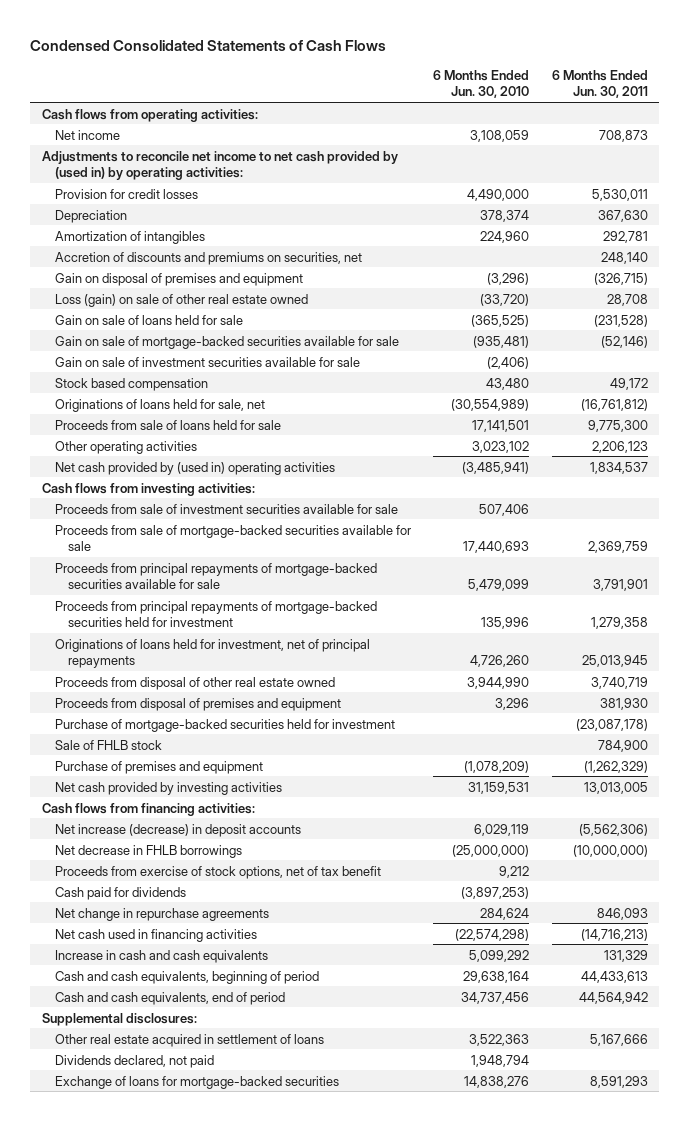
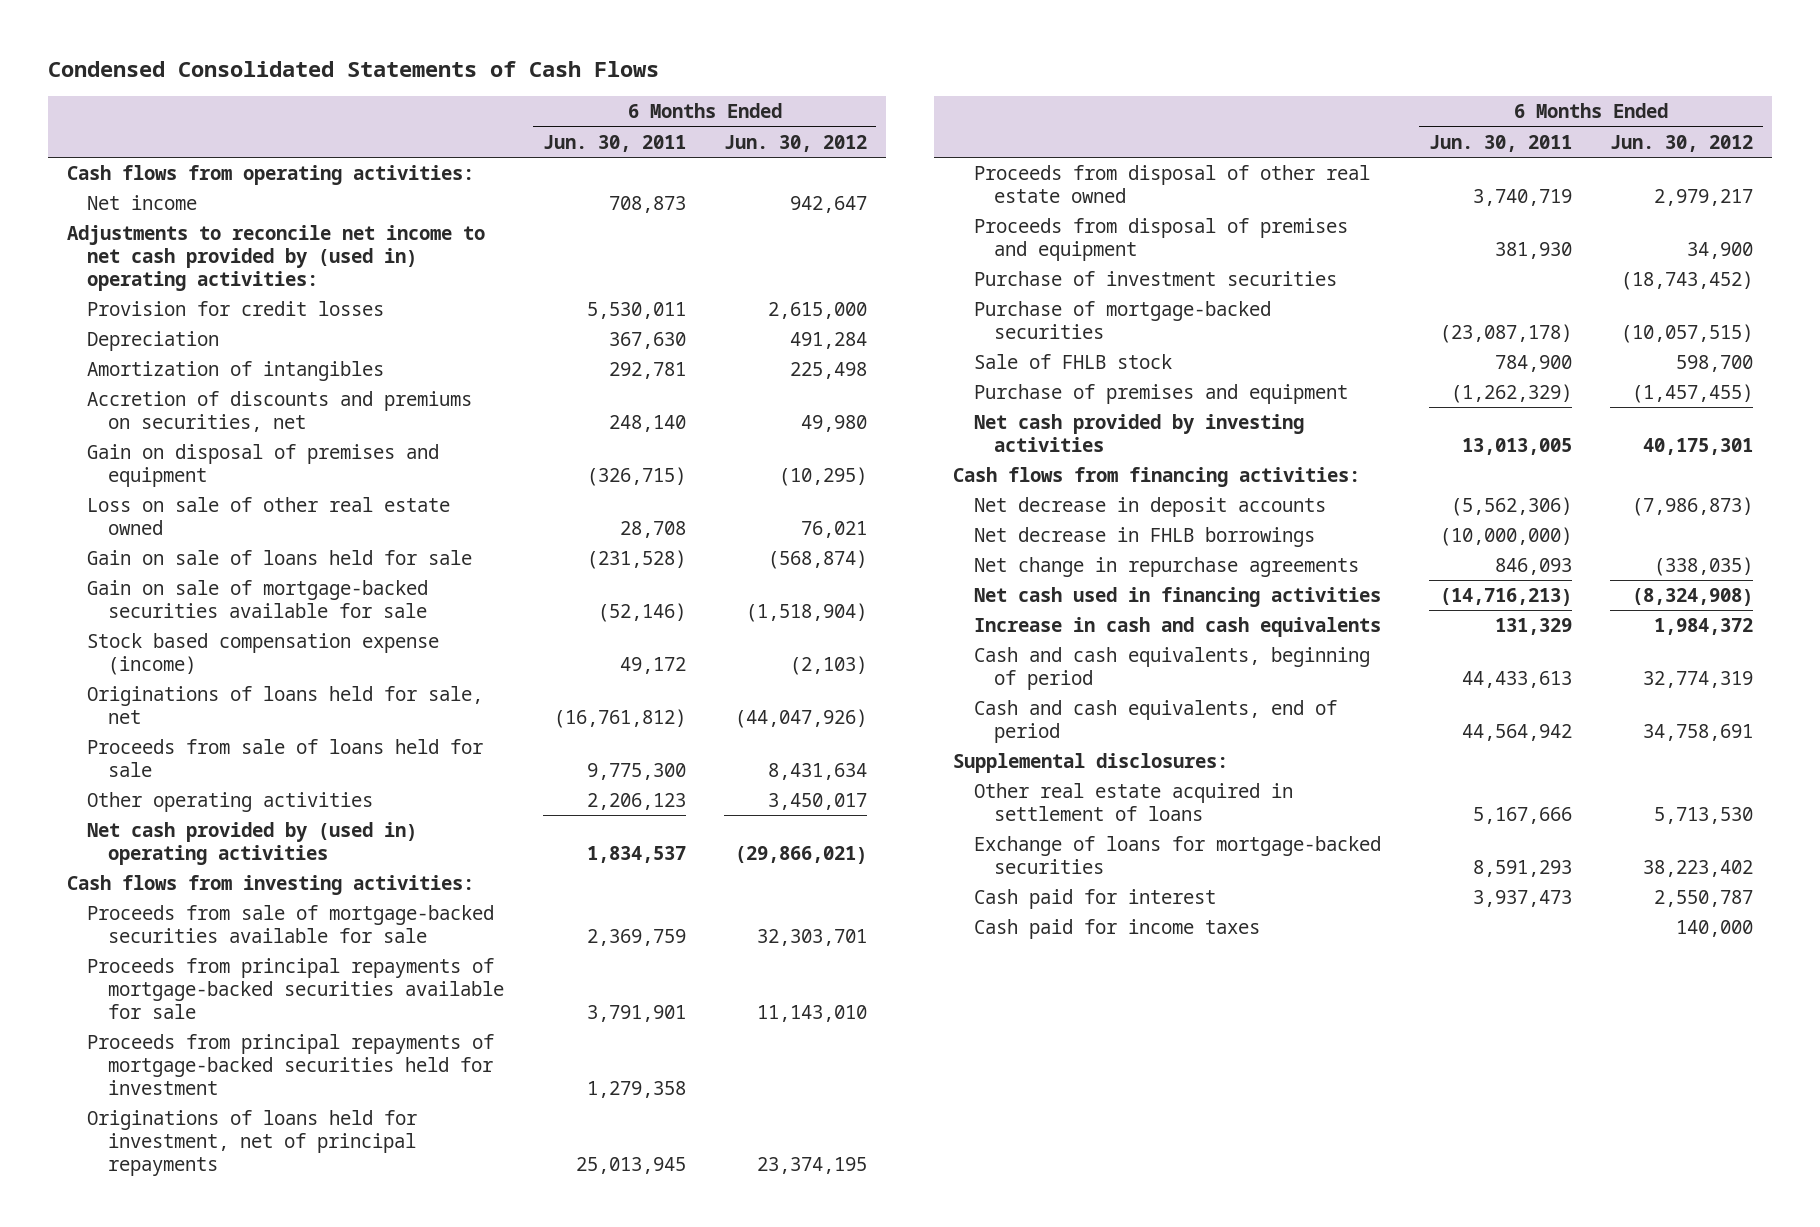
- | 6 Months Ended Jun. 30, 2010 | 6 Months Ended Jun. 30, 2011
+ | 6 Months Ended Jun. 30, 2011 | 6 Months Ended Jun. 30, 2012
- Adjustments to reconcile net income to net cash provided by (used in) by operating activities:
+ Adjustments to reconcile net income to net cash provided by (used in) operating activities:
- Loss (gain) on sale of other real estate owned | (33,720) | 28,708
+ Loss on sale of other real estate owned | 28,708 | 76,021
- Gain on sale of investment securities available for sale | (2,406) |
- Stock based compensation | 43,480 | 49,172
+ Stock based compensation expense (income) | 49,172 | (2,103)
- Proceeds from sale of investment securities available for sale | 507,406 |
- Purchase of mortgage-backed securities held for investment | | (23,087,178)
+ Purchase of investment securities | | (18,743,452)
+ Purchase of mortgage-backed securities | (23,087,178) | (10,057,515)
- Net increase (decrease) in deposit accounts | 6,029,119 | (5,562,306)
+ Net decrease in deposit accounts | (5,562,306) | (7,986,873)
- Proceeds from exercise of stock options, net of tax benefit | 9,212 |
- Cash paid for dividends | (3,897,253) |
- Dividends declared, not paid | 1,948,794 |
+ Cash paid for interest | 3,937,473 | 2,550,787
+ Cash paid for income taxes | | 140,000

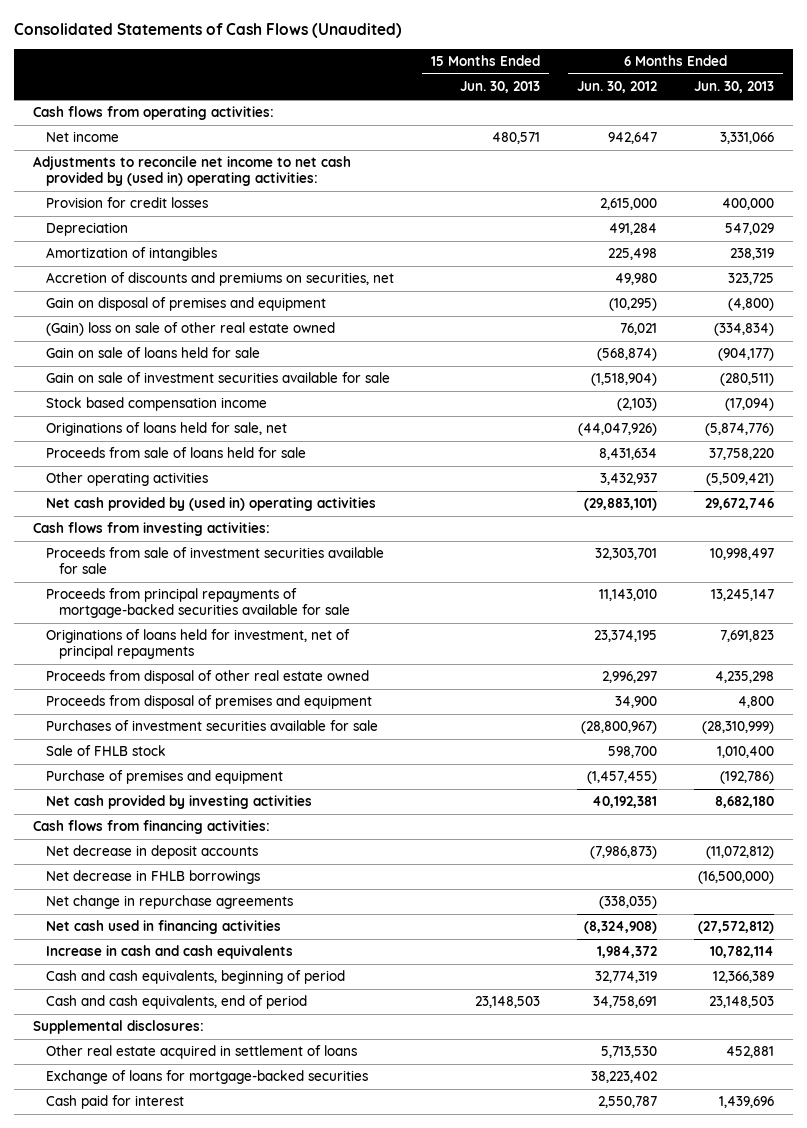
- Condensed Consolidated Statements of Cash Flows
+ Consolidated Statements of Cash Flows (Unaudited)
- | 6 Months Ended Jun. 30, 2011 | 6 Months Ended Jun. 30, 2012
+ | 15 Months Ended Jun. 30, 2013 | 6 Months Ended Jun. 30, 2012 | 6 Months Ended Jun. 30, 2013
- Loss on sale of other real estate owned | 28,708 | 76,021
+ (Gain) loss on sale of other real estate owned | | 76,021 | (334,834)
- Gain on sale of mortgage-backed securities available for sale | (52,146) | (1,518,904)
- Stock based compensation expense (income) | 49,172 | (2,103)
+ Gain on sale of investment securities available for sale | | (1,518,904) | (280,511)
+ Stock based compensation income | | (2,103) | (17,094)
- Other operating activities | 2,206,123 | 3,450,017
- Net cash provided by (used in) operating activities | 1,834,537 | (29,866,021)
+ Other operating activities | | 3,432,937 | (5,509,421)
+ Net cash provided by (used in) operating activities | | (29,883,101) | 29,672,746
- Proceeds from sale of mortgage-backed securities available for sale | 2,369,759 | 32,303,701
+ Proceeds from sale of investment securities available for sale | | 32,303,701 | 10,998,497
- Proceeds from principal repayments of mortgage-backed securities held for investment | 1,279,358 |
- Proceeds from disposal of other real estate owned | 3,740,719 | 2,979,217
+ Proceeds from disposal of other real estate owned | | 2,996,297 | 4,235,298
- Purchase of investment securities | | (18,743,452)
- Purchase of mortgage-backed securities | (23,087,178) | (10,057,515)
+ Purchases of investment securities available for sale | | (28,800,967) | (28,310,999)
- Net cash provided by investing activities | 13,013,005 | 40,175,301
+ Net cash provided by investing activities | | 40,192,381 | 8,682,180
- Cash paid for income taxes | | 140,000

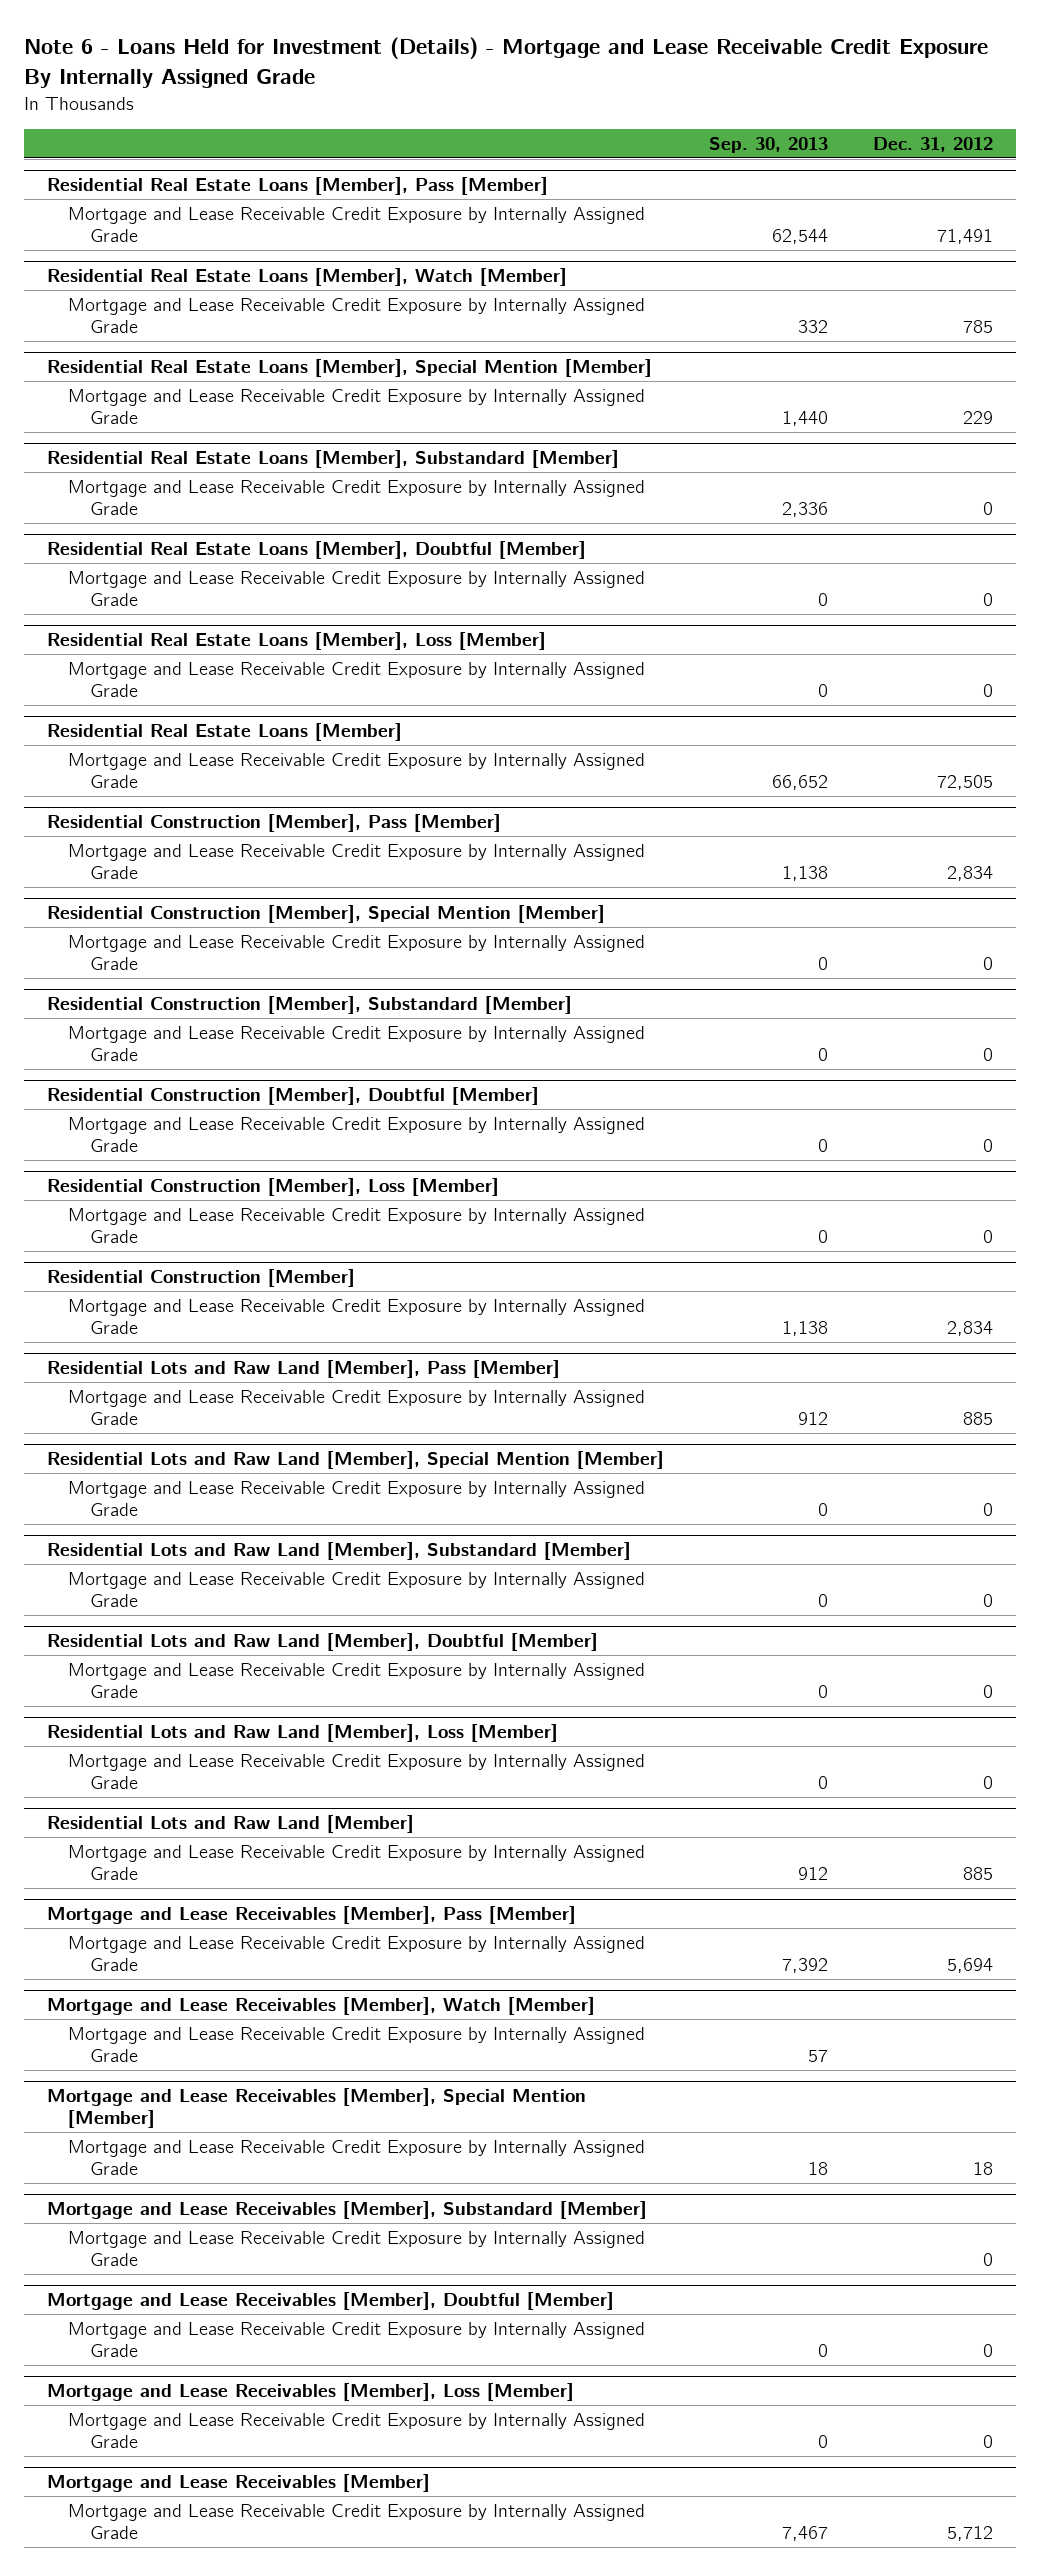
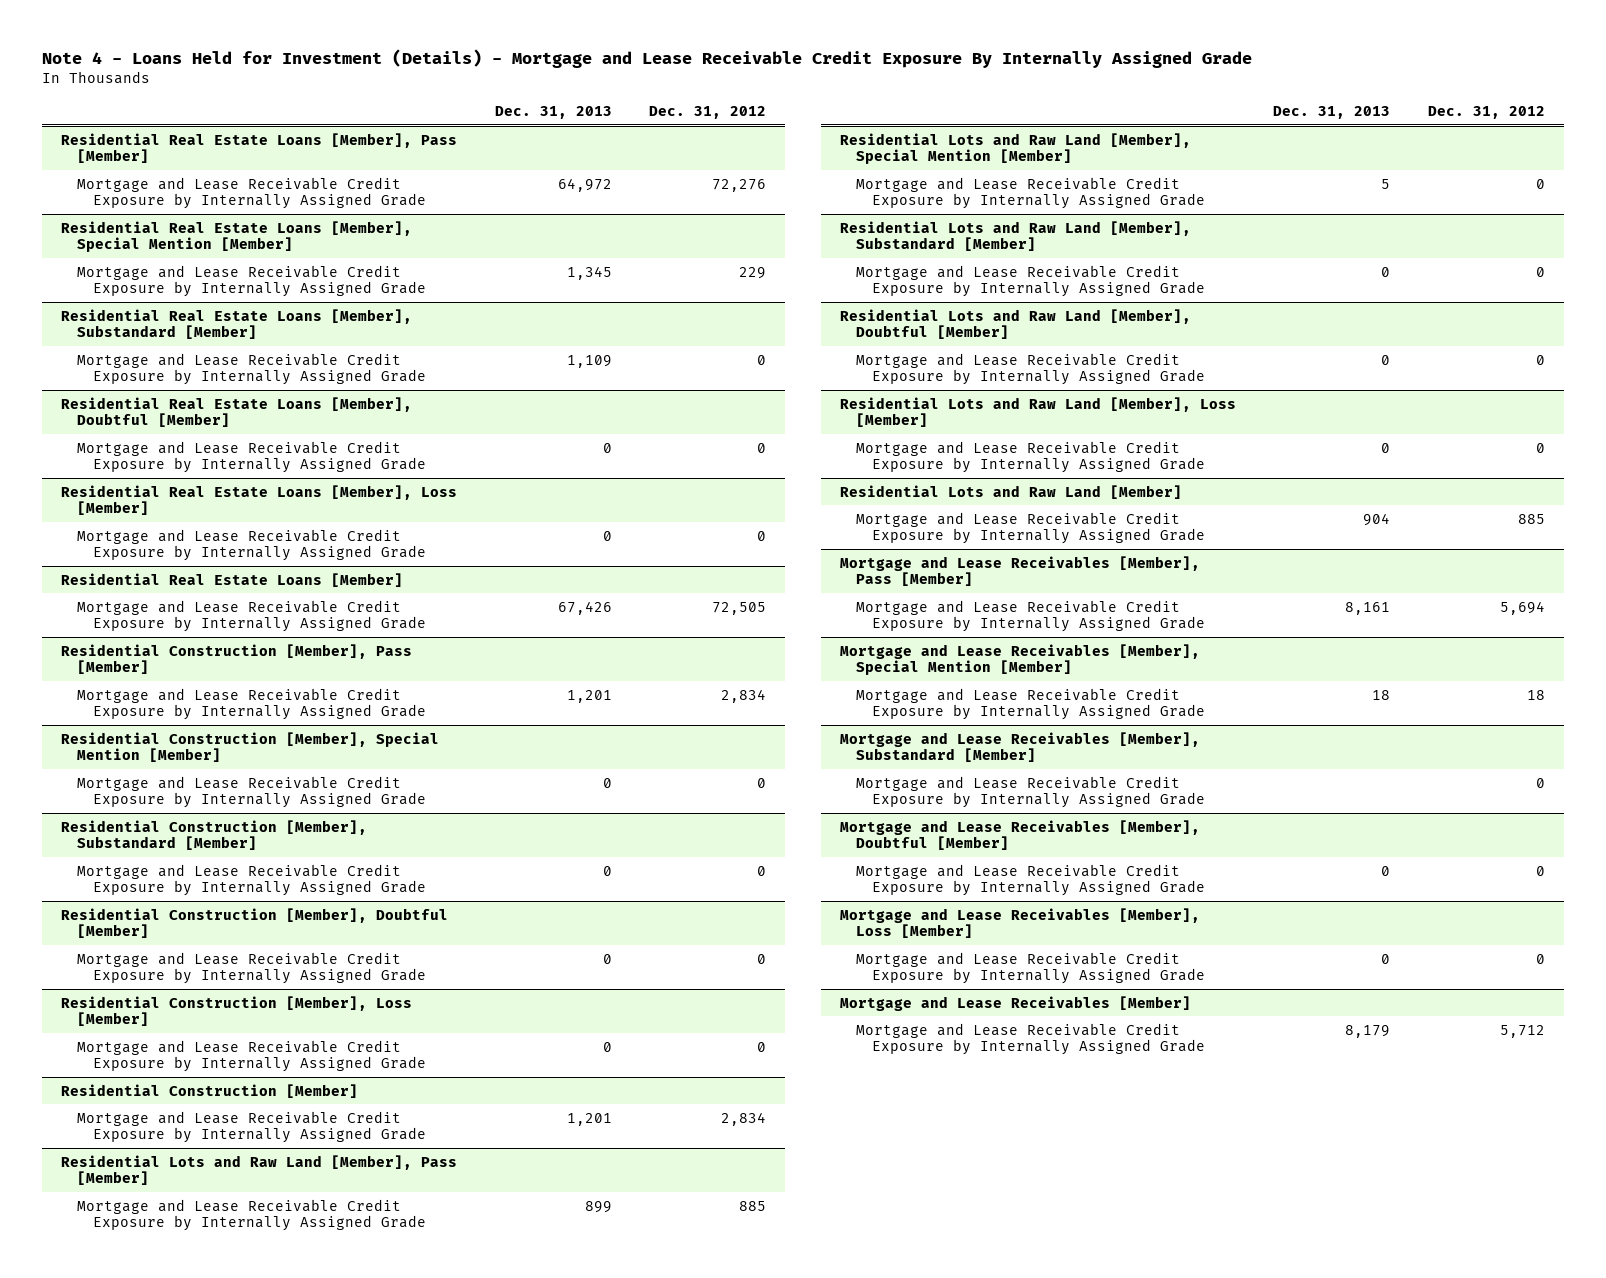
- Note 6 - Loans Held for Investment (Details) - Mortgage and Lease Receivable Credit Exposure By Internally Assigned Grade
+ Note 4 - Loans Held for Investment (Details) - Mortgage and Lease Receivable Credit Exposure By Internally Assigned Grade
- | Sep. 30, 2013 | Dec. 31, 2012
+ | Dec. 31, 2013 | Dec. 31, 2012
@ Residential Real Estate Loans [Member], Pass [Member]
- Mortgage and Lease Receivable Credit Exposure by Internally Assigned Grade | 62,544 | 71,491
- Residential Real Estate Loans [Member], Watch [Member]
- Mortgage and Lease Receivable Credit Exposure by Internally Assigned Grade | 332 | 785
@ Residential Real Estate Loans [Member], Pass [Member]
+ Mortgage and Lease Receivable Credit Exposure by Internally Assigned Grade | 64,972 | 72,276
- Mortgage and Lease Receivables [Member], Watch [Member]
- Mortgage and Lease Receivable Credit Exposure by Internally Assigned Grade | 57 |

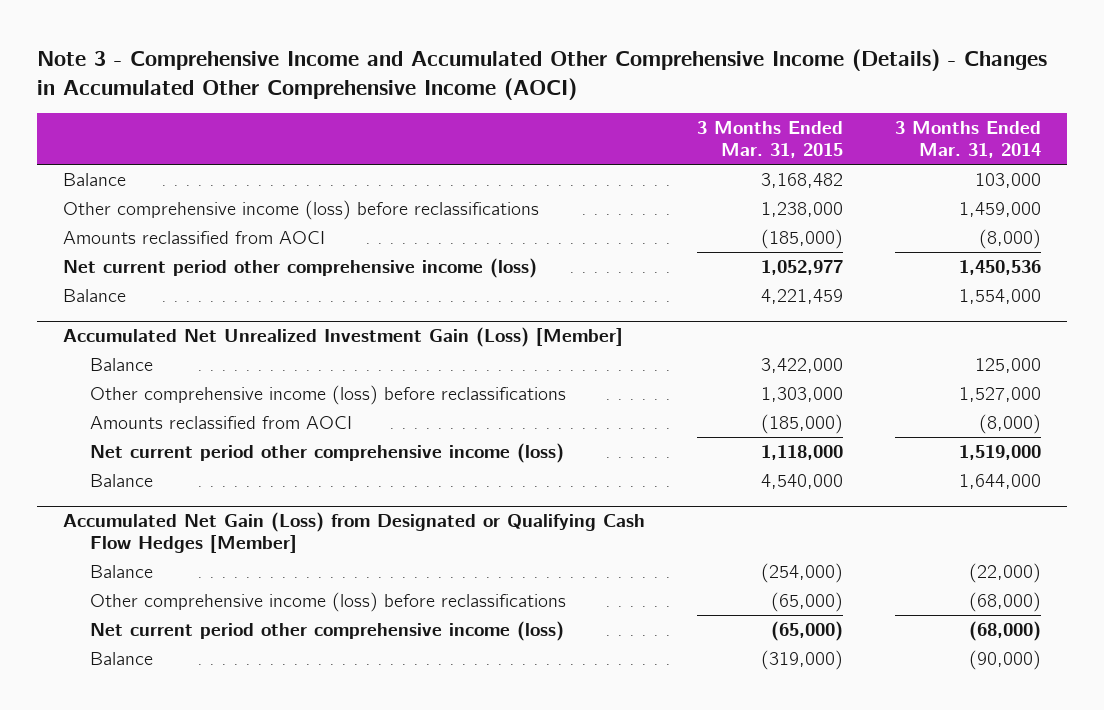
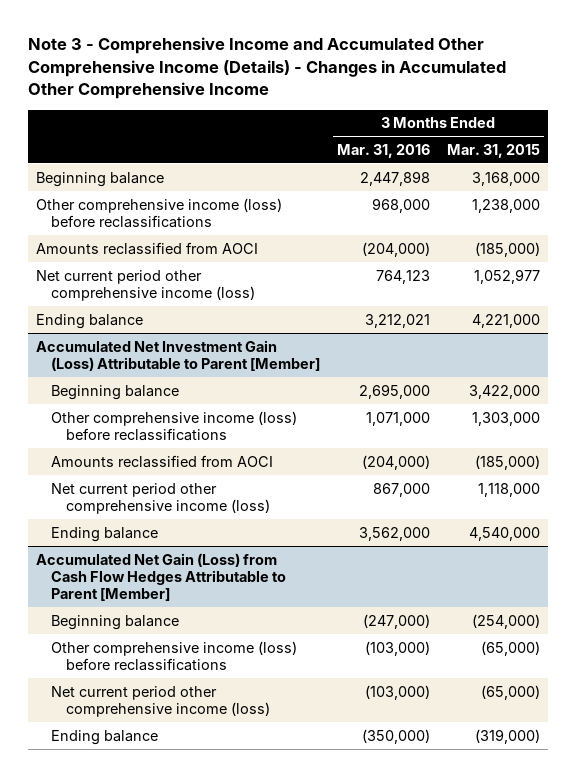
- Note 3 - Comprehensive Income and Accumulated Other Comprehensive Income (Details) - Changes in Accumulated Other Comprehensive Income (AOCI)
+ Note 3 - Comprehensive Income and Accumulated Other Comprehensive Income (Details) - Changes in Accumulated Other Comprehensive Income
- | 3 Months Ended Mar. 31, 2015 | 3 Months Ended Mar. 31, 2014
+ | 3 Months Ended Mar. 31, 2016 | 3 Months Ended Mar. 31, 2015
- Balance | 3,168,482 | 103,000
+ Beginning balance | 2,447,898 | 3,168,000
- Balance | 4,221,459 | 1,554,000
- Accumulated Net Unrealized Investment Gain (Loss) [Member]
- Balance | 3,422,000 | 125,000
+ Ending balance | 3,212,021 | 4,221,000
+ Accumulated Net Investment Gain (Loss) Attributable to Parent [Member]
+ Beginning balance | 2,695,000 | 3,422,000
- Balance | 4,540,000 | 1,644,000
- Accumulated Net Gain (Loss) from Designated or Qualifying Cash Flow Hedges [Member]
- Balance | (254,000) | (22,000)
+ Ending balance | 3,562,000 | 4,540,000
+ Accumulated Net Gain (Loss) from Cash Flow Hedges Attributable to Parent [Member]
+ Beginning balance | (247,000) | (254,000)
- Balance | (319,000) | (90,000)
+ Ending balance | (350,000) | (319,000)

